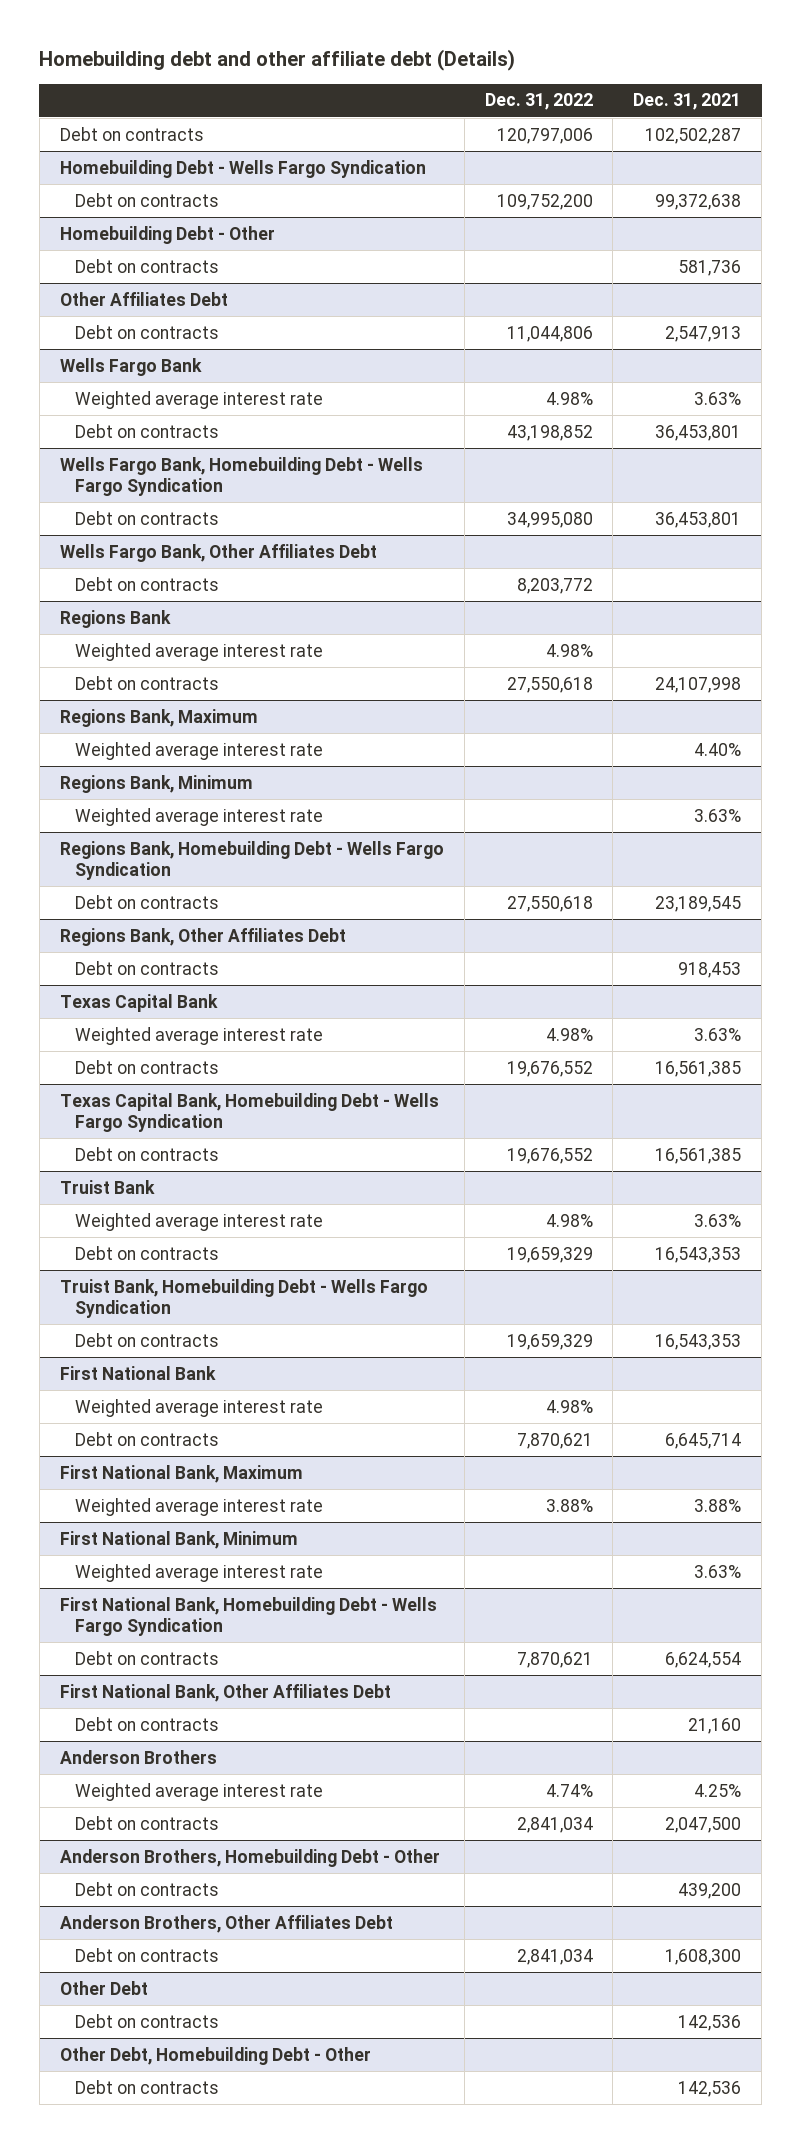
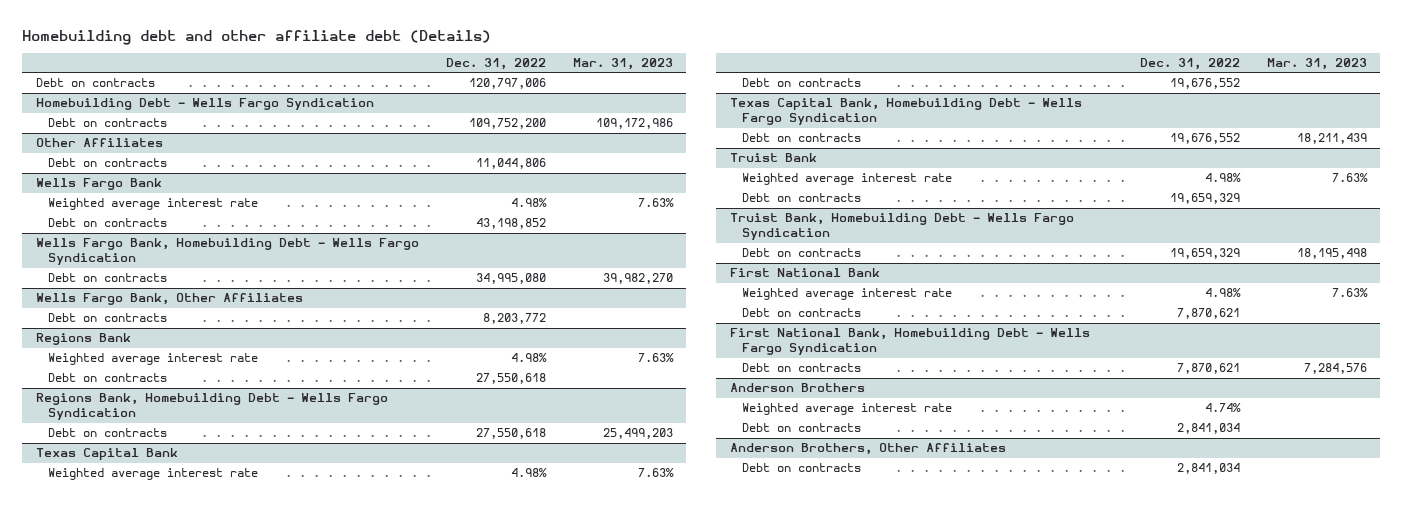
- | Dec. 31, 2022 | Dec. 31, 2021
+ | Dec. 31, 2022 | Mar. 31, 2023
- Homebuilding Debt - Other
- Debt on contracts | | 581,736
- Other Affiliates Debt
+ Other Affiliates
- Wells Fargo Bank, Other Affiliates Debt
+ Wells Fargo Bank, Other Affiliates
- Regions Bank, Maximum
- Weighted average interest rate | | 4.40%
- Regions Bank, Minimum
- Weighted average interest rate | | 3.63%
- Regions Bank, Other Affiliates Debt
- Debt on contracts | | 918,453
- First National Bank, Maximum
- Weighted average interest rate | 3.88% | 3.88%
- First National Bank, Minimum
- Weighted average interest rate | | 3.63%
- First National Bank, Other Affiliates Debt
- Debt on contracts | | 21,160
- Anderson Brothers, Homebuilding Debt - Other
- Debt on contracts | | 439,200
- Anderson Brothers, Other Affiliates Debt
+ Anderson Brothers, Other Affiliates
- Other Debt
- Debt on contracts | | 142,536
- Other Debt, Homebuilding Debt - Other
- Debt on contracts | | 142,536

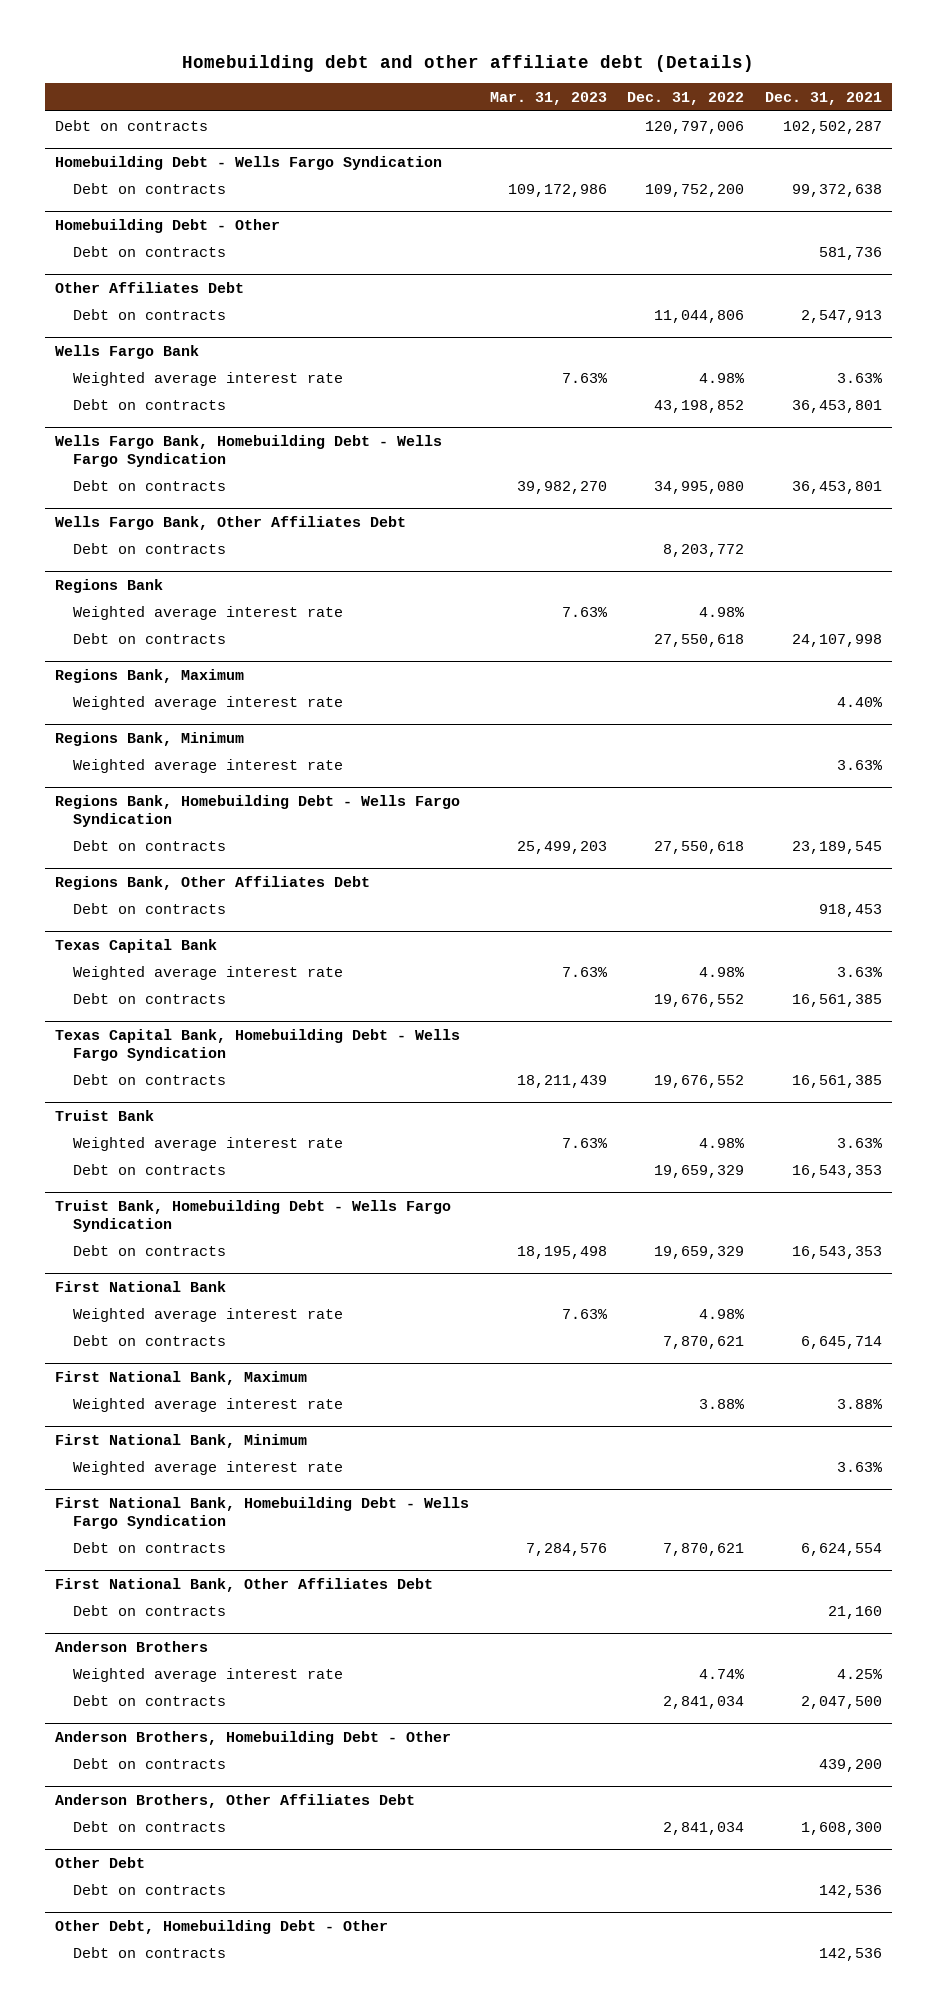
- | Dec. 31, 2022 | Mar. 31, 2023
+ | Mar. 31, 2023 | Dec. 31, 2022 | Dec. 31, 2021
- Other Affiliates
+ Homebuilding Debt - Other
+ Debt on contracts | | | 581,736
+ Other Affiliates Debt
- Wells Fargo Bank, Other Affiliates
+ Wells Fargo Bank, Other Affiliates Debt
+ Regions Bank, Maximum
+ Weighted average interest rate | | | 4.40%
+ Regions Bank, Minimum
+ Weighted average interest rate | | | 3.63%
+ Regions Bank, Other Affiliates Debt
+ Debt on contracts | | | 918,453
+ First National Bank, Maximum
+ Weighted average interest rate | | 3.88% | 3.88%
+ First National Bank, Minimum
+ Weighted average interest rate | | | 3.63%
+ First National Bank, Other Affiliates Debt
+ Debt on contracts | | | 21,160
- Anderson Brothers, Other Affiliates
+ Anderson Brothers, Homebuilding Debt - Other
+ Debt on contracts | | | 439,200
+ Anderson Brothers, Other Affiliates Debt
+ Other Debt
+ Debt on contracts | | | 142,536
+ Other Debt, Homebuilding Debt - Other
+ Debt on contracts | | | 142,536

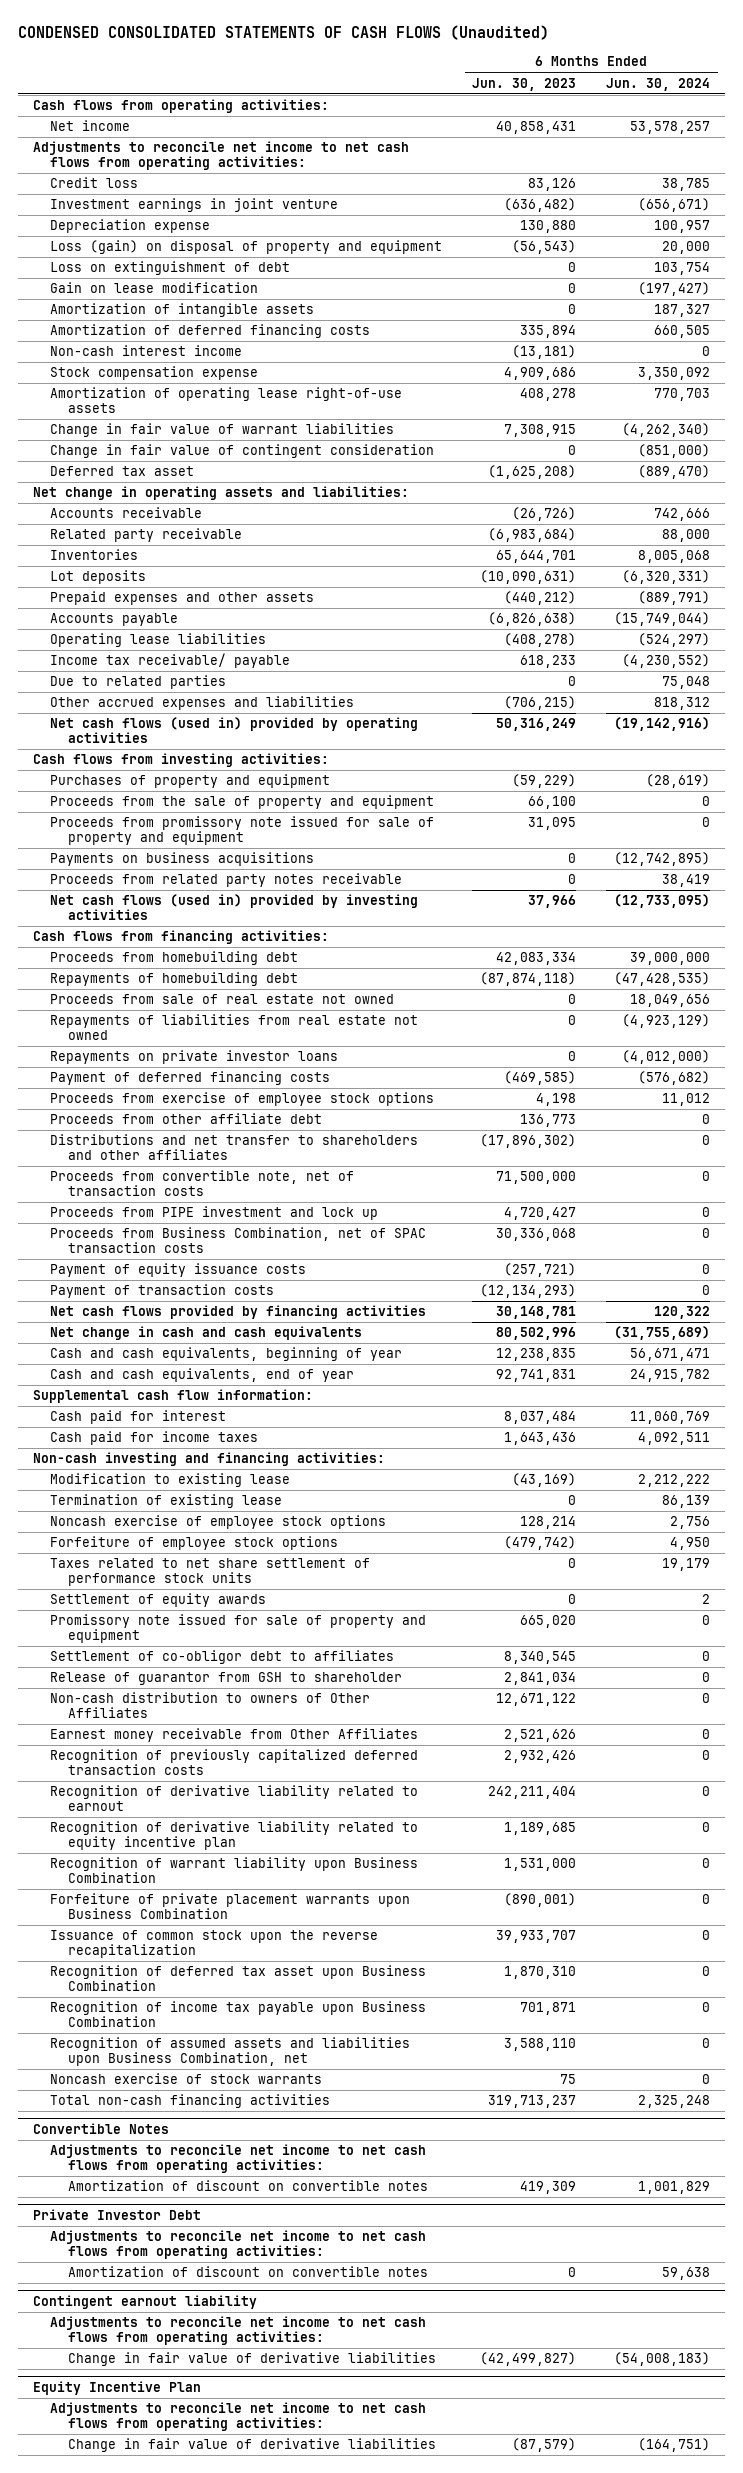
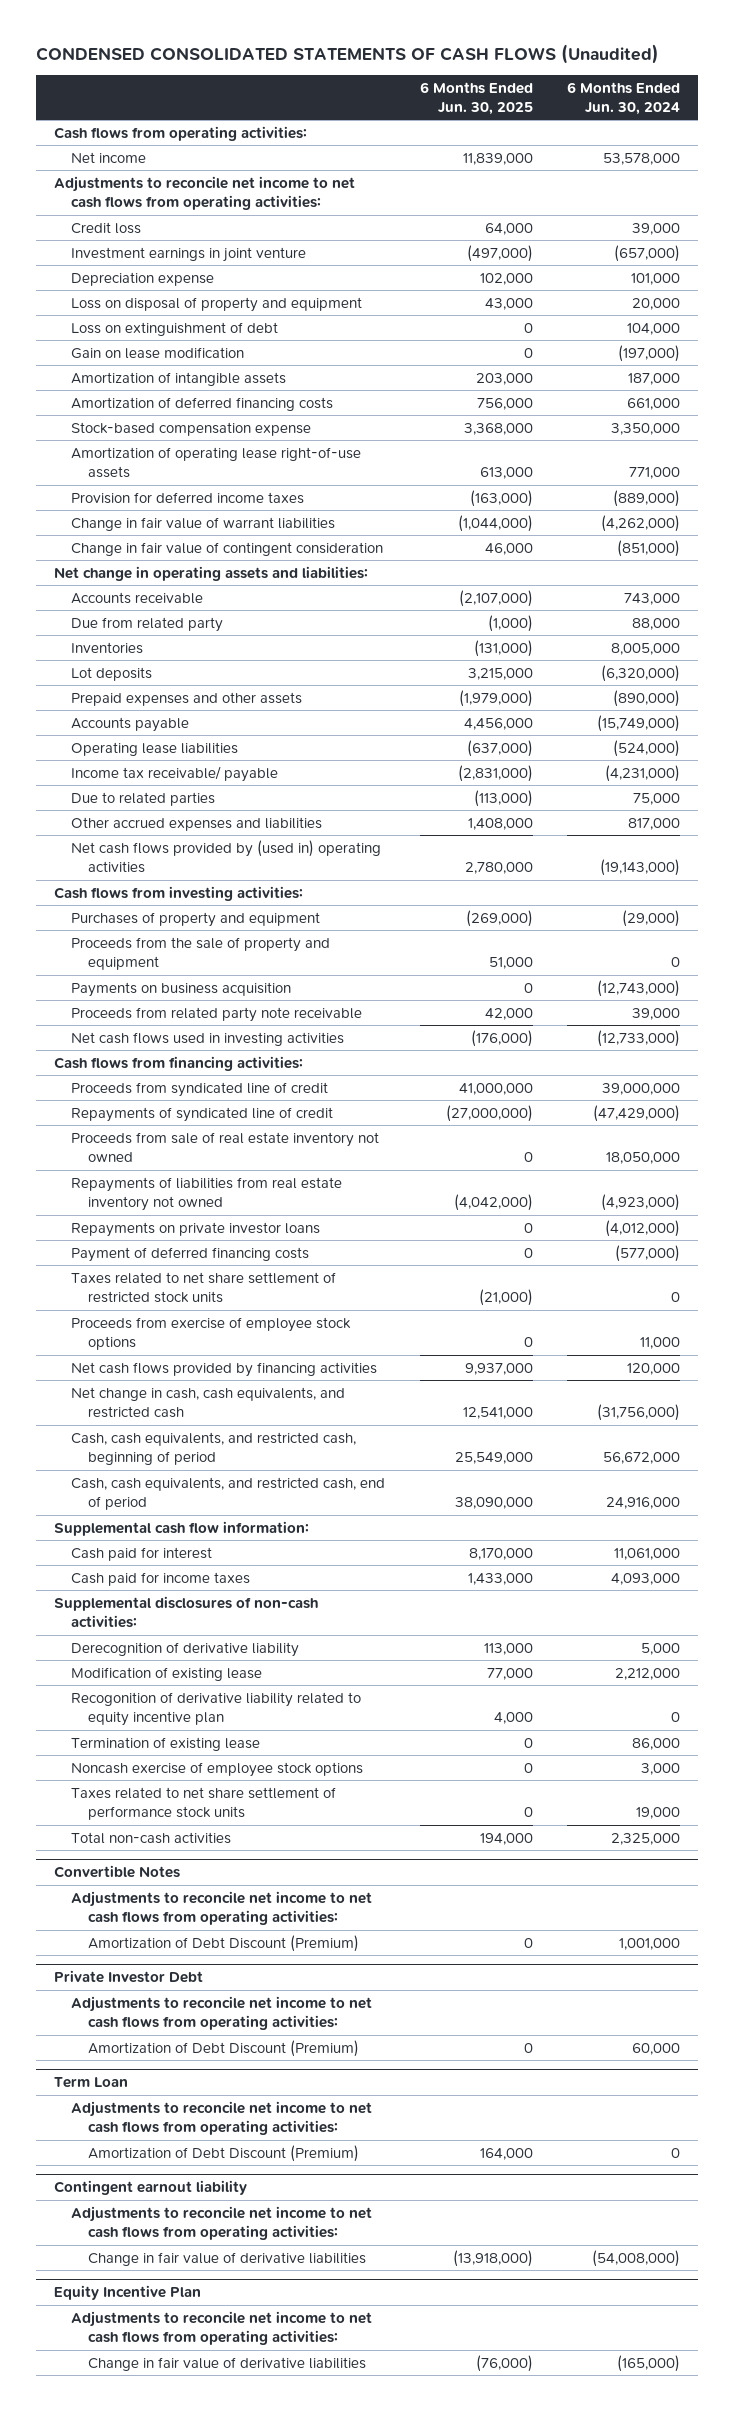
- | 6 Months Ended Jun. 30, 2023 | 6 Months Ended Jun. 30, 2024
+ | 6 Months Ended Jun. 30, 2025 | 6 Months Ended Jun. 30, 2024
- Net income | 40,858,431 | 53,578,257
+ Net income | 11,839,000 | 53,578,000
- Credit loss | 83,126 | 38,785
- Investment earnings in joint venture | (636,482) | (656,671)
- Depreciation expense | 130,880 | 100,957
- Loss (gain) on disposal of property and equipment | (56,543) | 20,000
- Loss on extinguishment of debt | 0 | 103,754
- Gain on lease modification | 0 | (197,427)
- Amortization of intangible assets | 0 | 187,327
- Amortization of deferred financing costs | 335,894 | 660,505
- Non-cash interest income | (13,181) | 0
- Stock compensation expense | 4,909,686 | 3,350,092
- Amortization of operating lease right-of-use assets | 408,278 | 770,703
- Change in fair value of warrant liabilities | 7,308,915 | (4,262,340)
+ Credit loss | 64,000 | 39,000
+ Investment earnings in joint venture | (497,000) | (657,000)
+ Depreciation expense | 102,000 | 101,000
+ Loss on disposal of property and equipment | 43,000 | 20,000
+ Loss on extinguishment of debt | 0 | 104,000
+ Gain on lease modification | 0 | (197,000)
+ Amortization of intangible assets | 203,000 | 187,000
+ Amortization of deferred financing costs | 756,000 | 661,000
+ Stock-based compensation expense | 3,368,000 | 3,350,000
+ Amortization of operating lease right-of-use assets | 613,000 | 771,000
+ Provision for deferred income taxes | (163,000) | (889,000)
+ Change in fair value of warrant liabilities | (1,044,000) | (4,262,000)
- Deferred tax asset | (1,625,208) | (889,470)
- Accounts receivable | (26,726) | 742,666
- Related party receivable | (6,983,684) | 88,000
- Inventories | 65,644,701 | 8,005,068
- Lot deposits | (10,090,631) | (6,320,331)
- Prepaid expenses and other assets | (440,212) | (889,791)
- Accounts payable | (6,826,638) | (15,749,044)
- Operating lease liabilities | (408,278) | (524,297)
- Income tax receivable/ payable | 618,233 | (4,230,552)
- Due to related parties | 0 | 75,048
- Other accrued expenses and liabilities | (706,215) | 818,312
- Net cash flows (used in) provided by operating activities | 50,316,249 | (19,142,916)
+ Accounts receivable | (2,107,000) | 743,000
+ Due from related party | (1,000) | 88,000
+ Inventories | (131,000) | 8,005,000
+ Lot deposits | 3,215,000 | (6,320,000)
+ Prepaid expenses and other assets | (1,979,000) | (890,000)
+ Accounts payable | 4,456,000 | (15,749,000)
+ Operating lease liabilities | (637,000) | (524,000)
+ Income tax receivable/ payable | (2,831,000) | (4,231,000)
+ Due to related parties | (113,000) | 75,000
+ Other accrued expenses and liabilities | 1,408,000 | 817,000
+ Net cash flows provided by (used in) operating activities | 2,780,000 | (19,143,000)
- Purchases of property and equipment | (59,229) | (28,619)
+ Purchases of property and equipment | (269,000) | (29,000)
- Proceeds from promissory note issued for sale of property and equipment | 31,095 | 0
- Payments on business acquisitions | 0 | (12,742,895)
- Proceeds from related party notes receivable | 0 | 38,419
- Net cash flows (used in) provided by investing activities | 37,966 | (12,733,095)
+ Payments on business acquisition | 0 | (12,743,000)
+ Proceeds from related party note receivable | 42,000 | 39,000
+ Net cash flows used in investing activities | (176,000) | (12,733,000)
- Proceeds from homebuilding debt | 42,083,334 | 39,000,000
- Repayments of homebuilding debt | (87,874,118) | (47,428,535)
- Proceeds from sale of real estate not owned | 0 | 18,049,656
- Repayments of liabilities from real estate not owned | 0 | (4,923,129)
+ Proceeds from syndicated line of credit | 41,000,000 | 39,000,000
+ Repayments of syndicated line of credit | (27,000,000) | (47,429,000)
+ Proceeds from sale of real estate inventory not owned | 0 | 18,050,000
+ Repayments of liabilities from real estate inventory not owned | (4,042,000) | (4,923,000)
- Payment of deferred financing costs | (469,585) | (576,682)
- Proceeds from exercise of employee stock options | 4,198 | 11,012
- Proceeds from other affiliate debt | 136,773 | 0
- Distributions and net transfer to shareholders and other affiliates | (17,896,302) | 0
- Proceeds from convertible note, net of transaction costs | 71,500,000 | 0
- Proceeds from PIPE investment and lock up | 4,720,427 | 0
- Proceeds from Business Combination, net of SPAC transaction costs | 30,336,068 | 0
- Payment of equity issuance costs | (257,721) | 0
- Payment of transaction costs | (12,134,293) | 0
- Net cash flows provided by financing activities | 30,148,781 | 120,322
- Net change in cash and cash equivalents | 80,502,996 | (31,755,689)
- Cash and cash equivalents, beginning of year | 12,238,835 | 56,671,471
- Cash and cash equivalents, end of year | 92,741,831 | 24,915,782
+ Payment of deferred financing costs | 0 | (577,000)
+ Taxes related to net share settlement of restricted stock units | (21,000) | 0
+ Proceeds from exercise of employee stock options | 0 | 11,000
+ Net cash flows provided by financing activities | 9,937,000 | 120,000
+ Net change in cash, cash equivalents, and restricted cash | 12,541,000 | (31,756,000)
+ Cash, cash equivalents, and restricted cash, beginning of period | 25,549,000 | 56,672,000
+ Cash, cash equivalents, and restricted cash, end of period | 38,090,000 | 24,916,000
- Cash paid for interest | 8,037,484 | 11,060,769
- Cash paid for income taxes | 1,643,436 | 4,092,511
- Non-cash investing and financing activities:
- Modification to existing lease | (43,169) | 2,212,222
- Termination of existing lease | 0 | 86,139
- Noncash exercise of employee stock options | 128,214 | 2,756
- Forfeiture of employee stock options | (479,742) | 4,950
- Taxes related to net share settlement of performance stock units | 0 | 19,179
- Settlement of equity awards | 0 | 2
- Promissory note issued for sale of property and equipment | 665,020 | 0
- Settlement of co-obligor debt to affiliates | 8,340,545 | 0
- Release of guarantor from GSH to shareholder | 2,841,034 | 0
- Non-cash distribution to owners of Other Affiliates | 12,671,122 | 0
- Earnest money receivable from Other Affiliates | 2,521,626 | 0
- Recognition of previously capitalized deferred transaction costs | 2,932,426 | 0
- Recognition of derivative liability related to earnout | 242,211,404 | 0
- Recognition of derivative liability related to equity incentive plan | 1,189,685 | 0
- Recognition of warrant liability upon Business Combination | 1,531,000 | 0
- Forfeiture of private placement warrants upon Business Combination | (890,001) | 0
- Issuance of common stock upon the reverse recapitalization | 39,933,707 | 0
- Recognition of deferred tax asset upon Business Combination | 1,870,310 | 0
- Recognition of income tax payable upon Business Combination | 701,871 | 0
- Recognition of assumed assets and liabilities upon Business Combination, net | 3,588,110 | 0
- Noncash exercise of stock warrants | 75 | 0
- Total non-cash financing activities | 319,713,237 | 2,325,248
+ Cash paid for interest | 8,170,000 | 11,061,000
+ Cash paid for income taxes | 1,433,000 | 4,093,000
+ Supplemental disclosures of non-cash activities:
+ Derecognition of derivative liability | 113,000 | 5,000
+ Modification of existing lease | 77,000 | 2,212,000
+ Recogonition of derivative liability related to equity incentive plan | 4,000 | 0
+ Termination of existing lease | 0 | 86,000
+ Noncash exercise of employee stock options | 0 | 3,000
+ Taxes related to net share settlement of performance stock units | 0 | 19,000
+ Total non-cash activities | 194,000 | 2,325,000
@ Convertible Notes
- Amortization of discount on convertible notes | 419,309 | 1,001,829
+ Amortization of Debt Discount (Premium) | 0 | 1,001,000
@ Private Investor Debt
- Amortization of discount on convertible notes | 0 | 59,638
+ Amortization of Debt Discount (Premium) | 0 | 60,000
+ Term Loan
+ Adjustments to reconcile net income to net cash flows from operating activities:
+ Amortization of Debt Discount (Premium) | 164,000 | 0
@ Contingent earnout liability
- Change in fair value of derivative liabilities | (42,499,827) | (54,008,183)
+ Change in fair value of derivative liabilities | (13,918,000) | (54,008,000)
@ Equity Incentive Plan
- Change in fair value of derivative liabilities | (87,579) | (164,751)
+ Change in fair value of derivative liabilities | (76,000) | (165,000)

